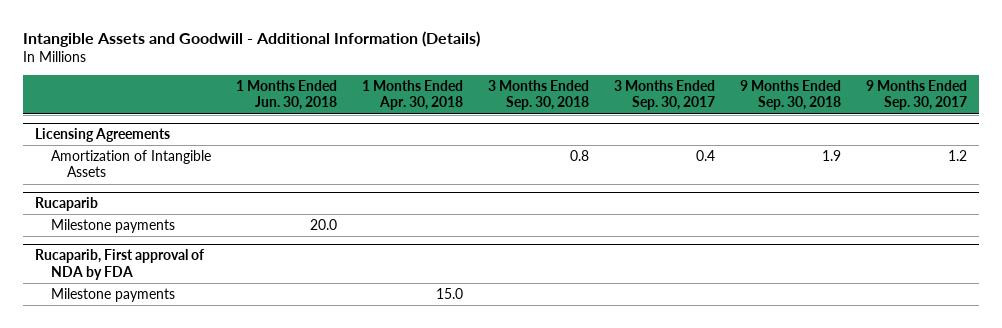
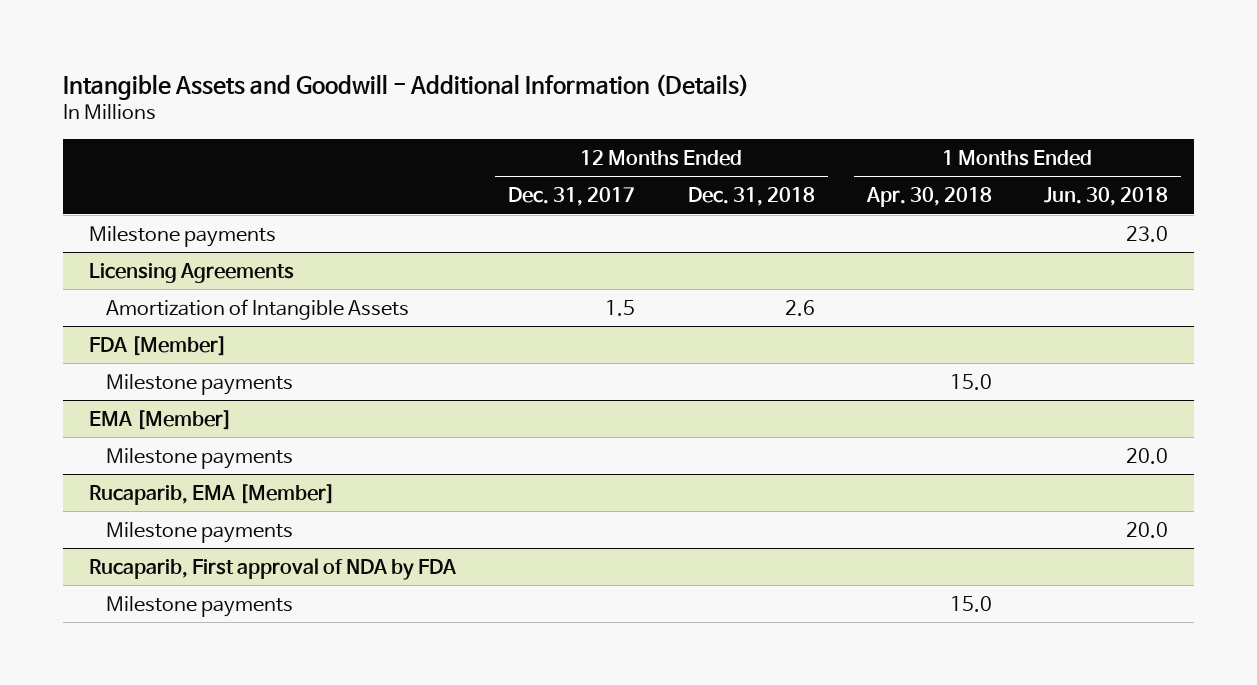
- | 1 Months Ended Jun. 30, 2018 | 1 Months Ended Apr. 30, 2018 | 3 Months Ended Sep. 30, 2018 | 3 Months Ended Sep. 30, 2017 | 9 Months Ended Sep. 30, 2018 | 9 Months Ended Sep. 30, 2017
+ | 12 Months Ended Dec. 31, 2017 | 12 Months Ended Dec. 31, 2018 | 1 Months Ended Apr. 30, 2018 | 1 Months Ended Jun. 30, 2018
+ Milestone payments | | | | 23.0
- Rucaparib
+ FDA [Member]
+ Milestone payments | | | 15.0 |
+ EMA [Member]
+ Milestone payments | | | | 20.0
+ Rucaparib, EMA [Member]

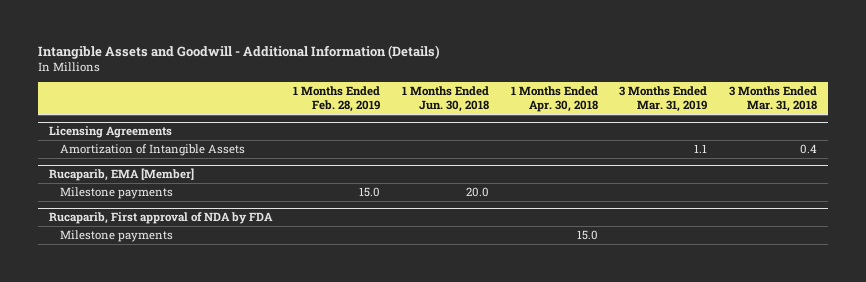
- | 12 Months Ended Dec. 31, 2017 | 12 Months Ended Dec. 31, 2018 | 1 Months Ended Apr. 30, 2018 | 1 Months Ended Jun. 30, 2018
+ | 1 Months Ended Feb. 28, 2019 | 1 Months Ended Jun. 30, 2018 | 1 Months Ended Apr. 30, 2018 | 3 Months Ended Mar. 31, 2019 | 3 Months Ended Mar. 31, 2018
- Milestone payments | | | | 23.0
- FDA [Member]
- Milestone payments | | | 15.0 |
- EMA [Member]
- Milestone payments | | | | 20.0

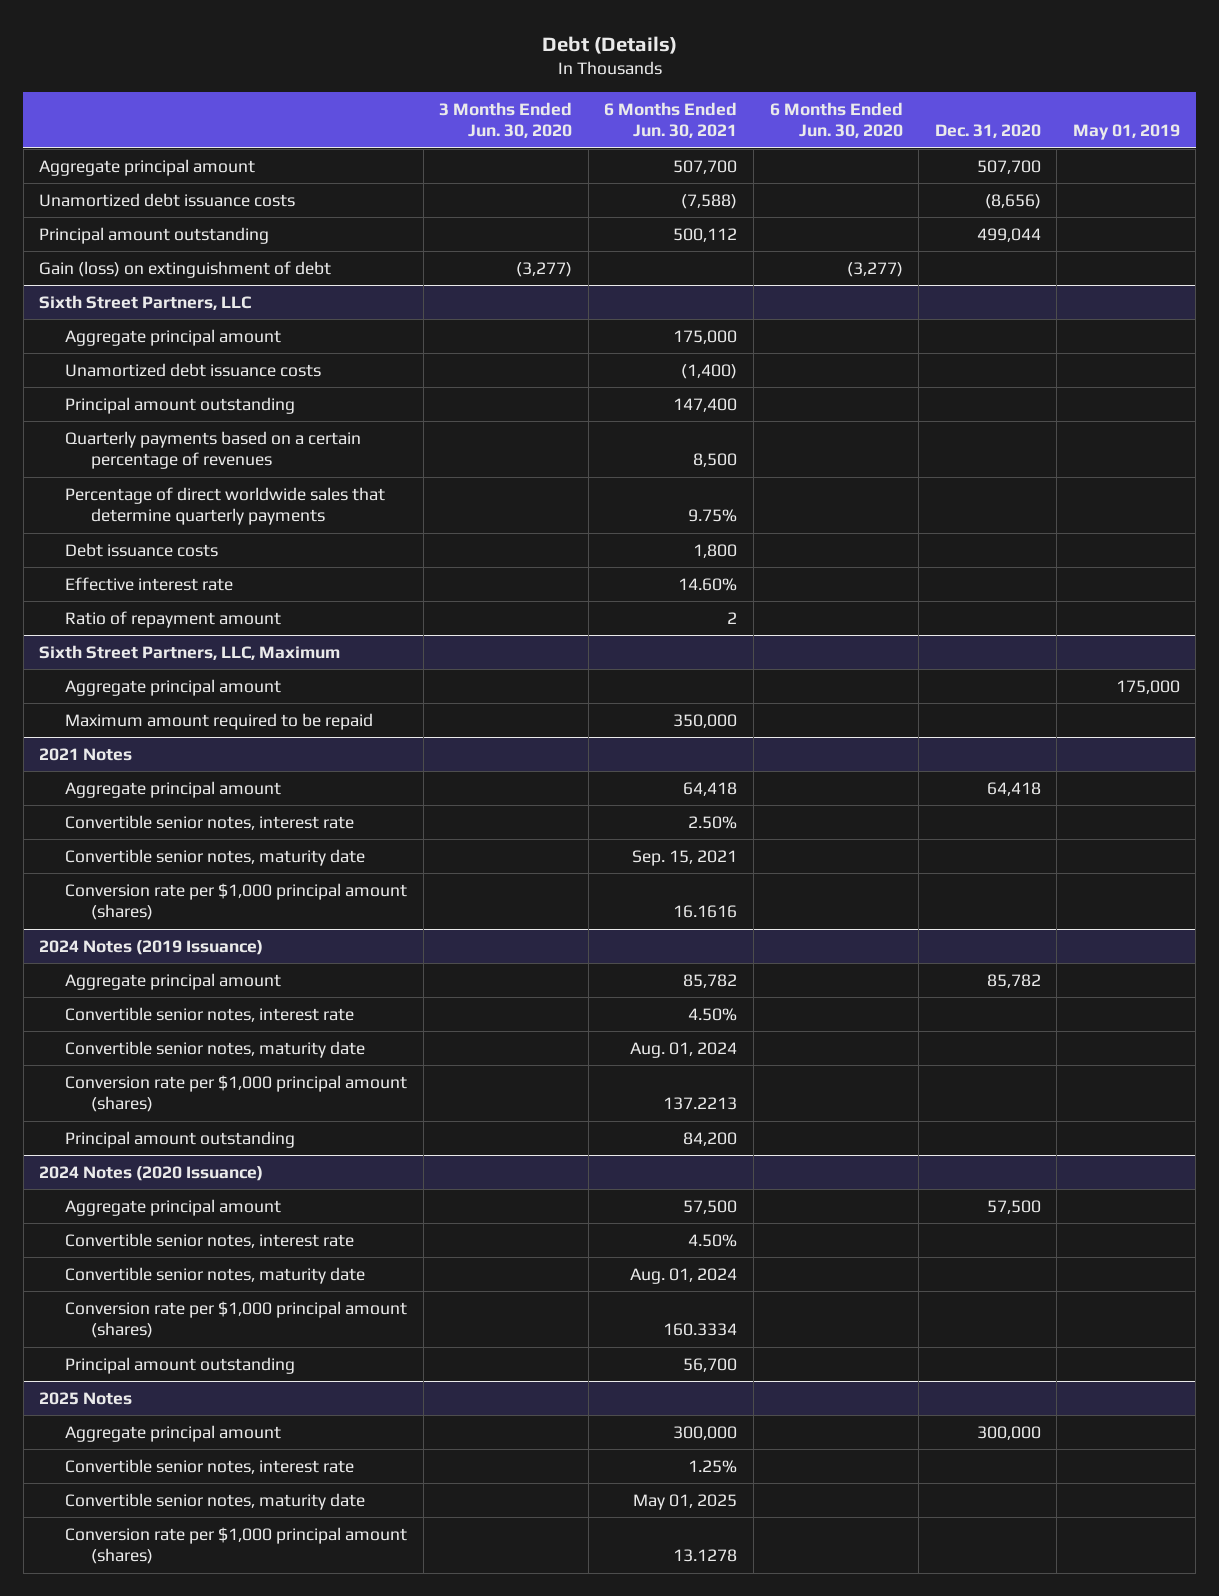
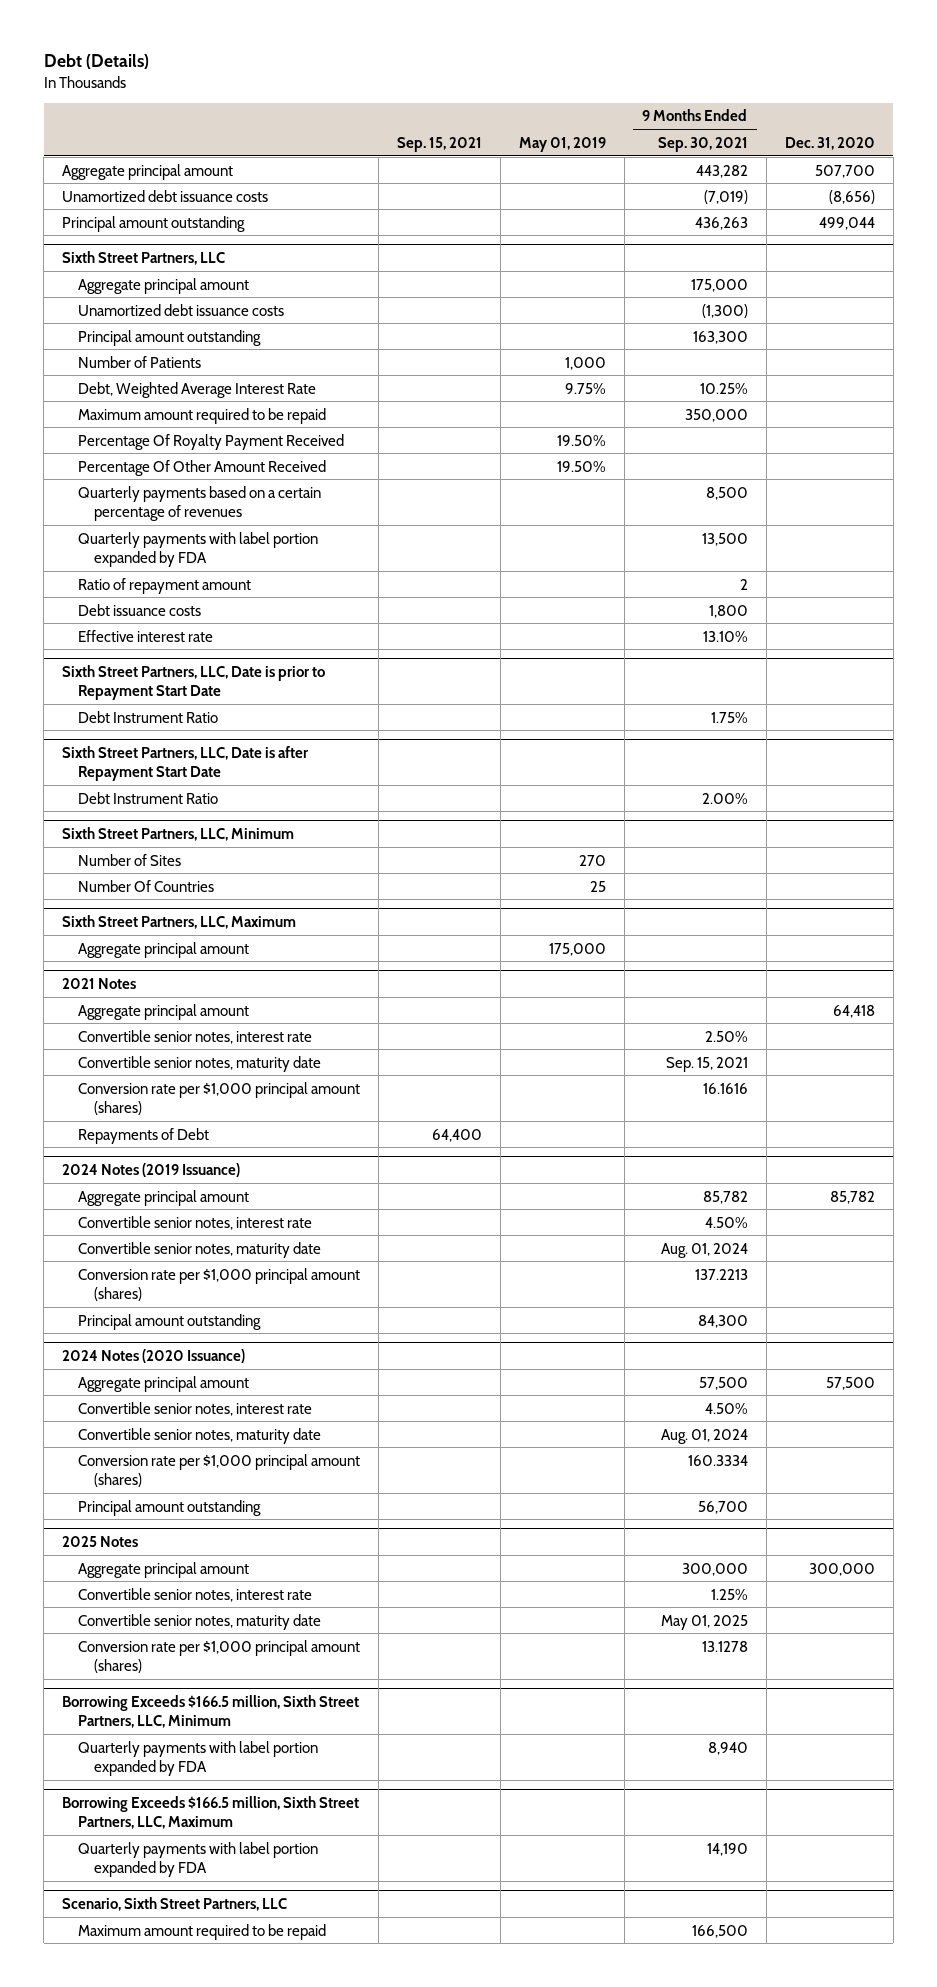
- | 3 Months Ended Jun. 30, 2020 | 6 Months Ended Jun. 30, 2021 | 6 Months Ended Jun. 30, 2020 | Dec. 31, 2020 | May 01, 2019
+ | Sep. 15, 2021 | May 01, 2019 | 9 Months Ended Sep. 30, 2021 | Dec. 31, 2020
- Gain (loss) on extinguishment of debt | (3,277) | | (3,277) | |
@ Sixth Street Partners, LLC
+ Number of Patients | | 1,000 | |
+ Debt, Weighted Average Interest Rate | | 9.75% | 10.25% |
+ Maximum amount required to be repaid | | | 350,000 |
+ Percentage Of Royalty Payment Received | | 19.50% | |
+ Percentage Of Other Amount Received | | 19.50% | |
- Percentage of direct worldwide sales that determine quarterly payments | | 9.75% | | |
+ Quarterly payments with label portion expanded by FDA | | | 13,500 |
moved up: Ratio of repayment amount | | | 2 |
+ Sixth Street Partners, LLC, Date is prior to Repayment Start Date
+ Debt Instrument Ratio | | | 1.75% |
+ Sixth Street Partners, LLC, Date is after Repayment Start Date
+ Debt Instrument Ratio | | | 2.00% |
+ Sixth Street Partners, LLC, Minimum
+ Number of Sites | | 270 | |
+ Number Of Countries | | 25 | |
@ Sixth Street Partners, LLC, Maximum
- Maximum amount required to be repaid | | 350,000 | | |
@ 2021 Notes
+ Repayments of Debt | 64,400 | | |
+ Borrowing Exceeds $166.5 million, Sixth Street Partners, LLC, Minimum
+ Quarterly payments with label portion expanded by FDA | | | 8,940 |
+ Borrowing Exceeds $166.5 million, Sixth Street Partners, LLC, Maximum
+ Quarterly payments with label portion expanded by FDA | | | 14,190 |
+ Scenario, Sixth Street Partners, LLC
+ Maximum amount required to be repaid | | | 166,500 |

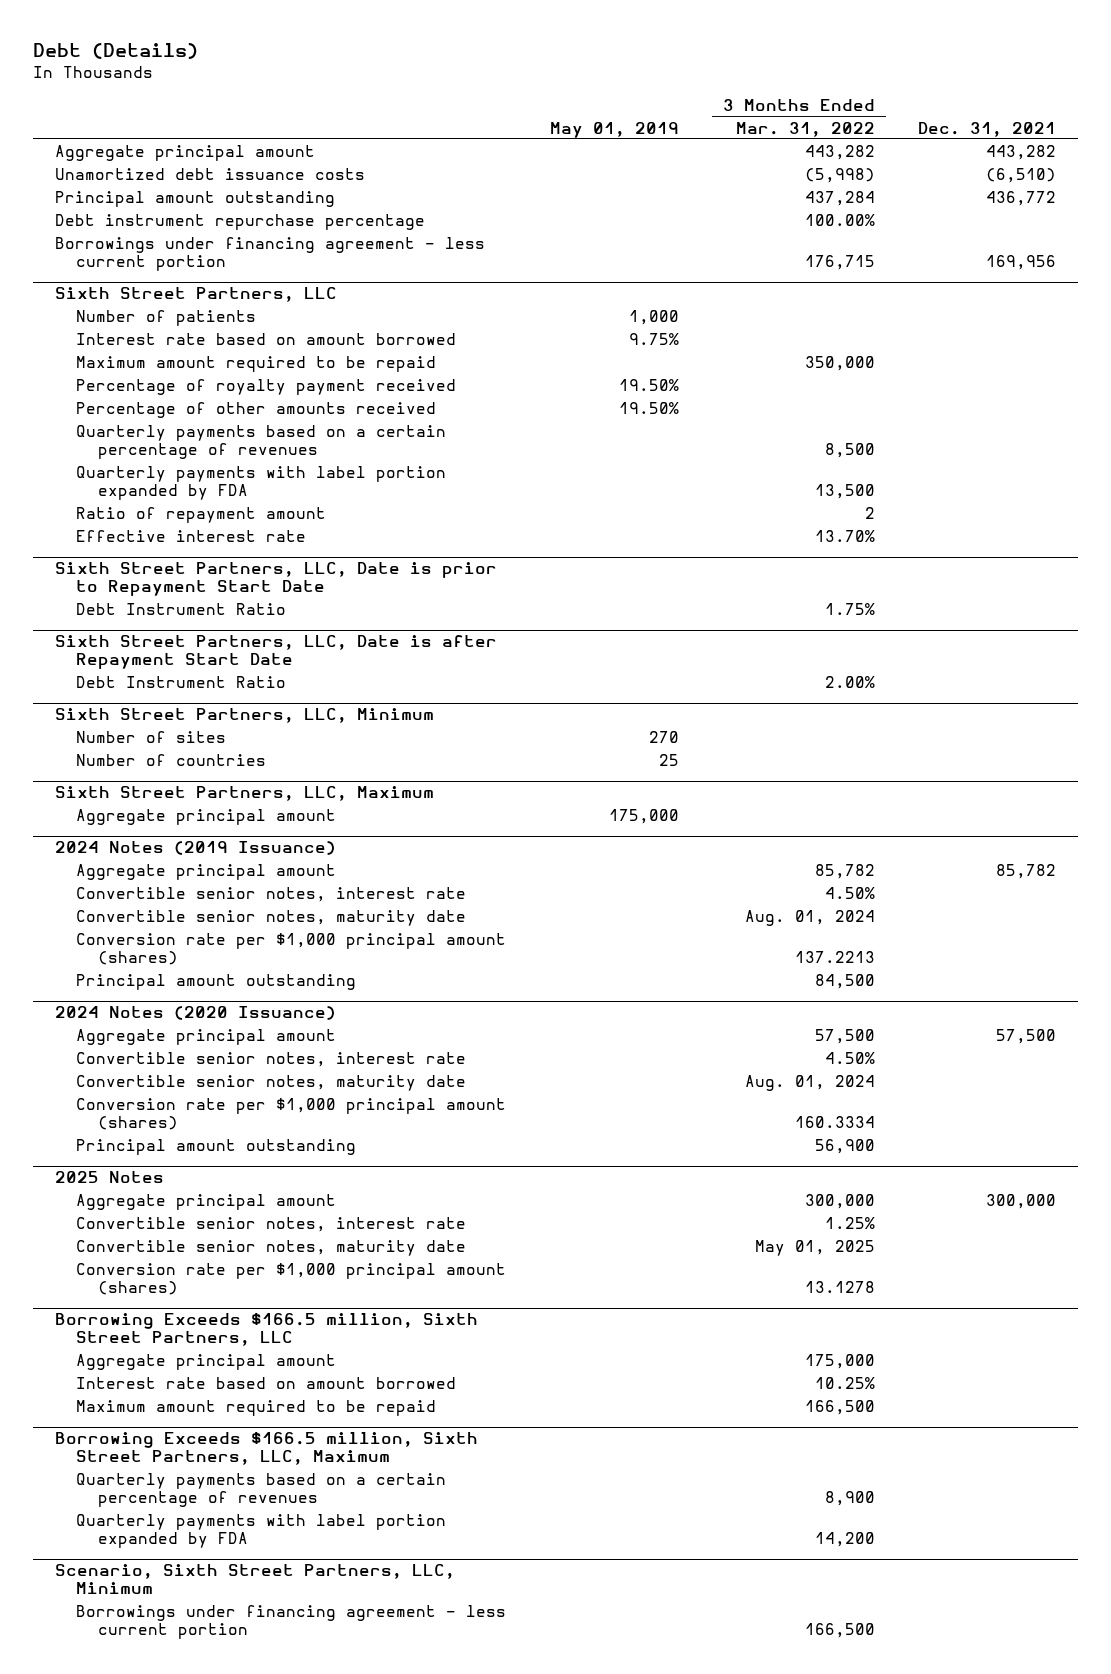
- | Sep. 15, 2021 | May 01, 2019 | 9 Months Ended Sep. 30, 2021 | Dec. 31, 2020
+ | May 01, 2019 | 3 Months Ended Mar. 31, 2022 | Dec. 31, 2021
+ Debt instrument repurchase percentage | | 100.00% |
+ Borrowings under financing agreement - less current portion | | 176,715 | 169,956
@ Sixth Street Partners, LLC
- Aggregate principal amount | | | 175,000 |
- Unamortized debt issuance costs | | | (1,300) |
- Principal amount outstanding | | | 163,300 |
- Number of Patients | | 1,000 | |
- Debt, Weighted Average Interest Rate | | 9.75% | 10.25% |
+ Number of patients | 1,000 | |
+ Interest rate based on amount borrowed | 9.75% | |
- Percentage Of Royalty Payment Received | | 19.50% | |
- Percentage Of Other Amount Received | | 19.50% | |
+ Percentage of royalty payment received | 19.50% | |
+ Percentage of other amounts received | 19.50% | |
- Debt issuance costs | | | 1,800 |
@ Sixth Street Partners, LLC, Minimum
- Number of Sites | | 270 | |
- Number Of Countries | | 25 | |
+ Number of sites | 270 | |
+ Number of countries | 25 | |
- 2021 Notes
- Aggregate principal amount | | | | 64,418
- Convertible senior notes, interest rate | | | 2.50% |
- Convertible senior notes, maturity date | | | Sep. 15, 2021 |
- Conversion rate per $1,000 principal amount (shares) | | | 16.1616 |
- Repayments of Debt | 64,400 | | |
- Borrowing Exceeds $166.5 million, Sixth Street Partners, LLC, Minimum
- Quarterly payments with label portion expanded by FDA | | | 8,940 |
+ Borrowing Exceeds $166.5 million, Sixth Street Partners, LLC
+ Aggregate principal amount | | 175,000 |
+ Interest rate based on amount borrowed | | 10.25% |
+ Maximum amount required to be repaid | | 166,500 |
@ Borrowing Exceeds $166.5 million, Sixth Street Partners, LLC, Maximum
+ Quarterly payments based on a certain percentage of revenues | | 8,900 |
- Scenario, Sixth Street Partners, LLC
- Maximum amount required to be repaid | | | 166,500 |
+ Scenario, Sixth Street Partners, LLC, Minimum
+ Borrowings under financing agreement - less current portion | | 166,500 |

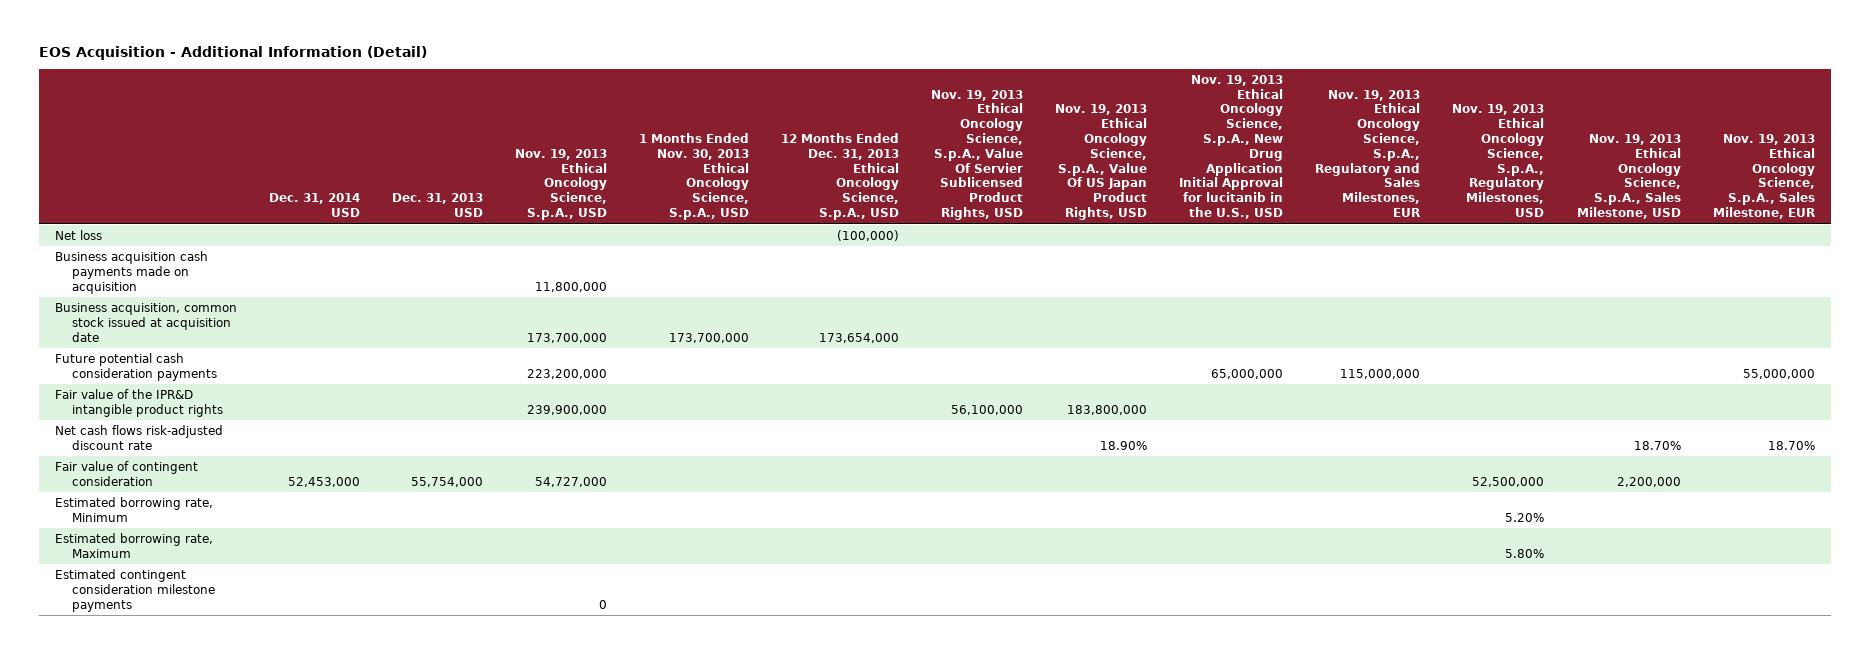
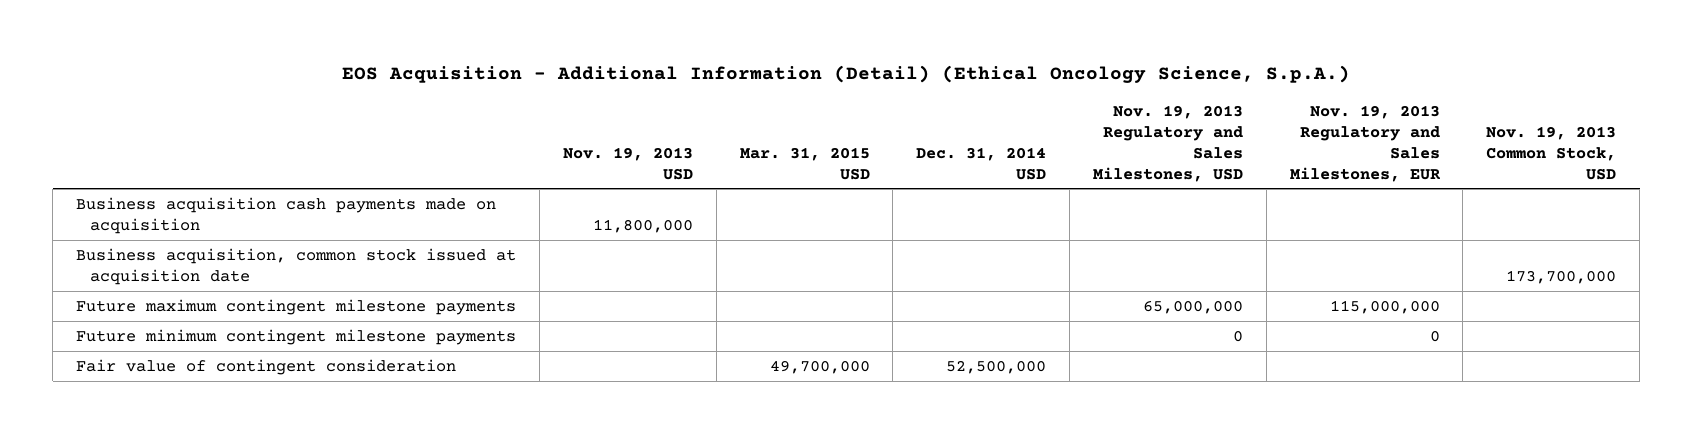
- EOS Acquisition - Additional Information (Detail)
+ EOS Acquisition - Additional Information (Detail) (Ethical Oncology Science, S.p.A.)
- | Dec. 31, 2014 USD | Dec. 31, 2013 USD | Nov. 19, 2013 Ethical Oncology Science, S.p.A., USD | 1 Months Ended Nov. 30, 2013 Ethical Oncology Science, S.p.A., USD | 12 Months Ended Dec. 31, 2013 Ethical Oncology Science, S.p.A., USD | Nov. 19, 2013 Ethical Oncology Science, S.p.A., Value Of Servier Sublicensed Product Rights, USD | Nov. 19, 2013 Ethical Oncology Science, S.p.A., Value Of US Japan Product Rights, USD | Nov. 19, 2013 Ethical Oncology Science, S.p.A., New Drug Application Initial Approval for lucitanib in the U.S., USD | Nov. 19, 2013 Ethical Oncology Science, S.p.A., Regulatory and Sales Milestones, EUR | Nov. 19, 2013 Ethical Oncology Science, S.p.A., Regulatory Milestones, USD | Nov. 19, 2013 Ethical Oncology Science, S.p.A., Sales Milestone, USD | Nov. 19, 2013 Ethical Oncology Science, S.p.A., Sales Milestone, EUR
+ | Nov. 19, 2013 USD | Mar. 31, 2015 USD | Dec. 31, 2014 USD | Nov. 19, 2013 Regulatory and Sales Milestones, USD | Nov. 19, 2013 Regulatory and Sales Milestones, EUR | Nov. 19, 2013 Common Stock, USD
- Net loss | | | | | (100,000) | | | | | | |
- Future potential cash consideration payments | | | 223,200,000 | | | | | 65,000,000 | 115,000,000 | | | 55,000,000
- Fair value of the IPR&D intangible product rights | | | 239,900,000 | | | 56,100,000 | 183,800,000 | | | | |
- Net cash flows risk-adjusted discount rate | | | | | | | 18.90% | | | | 18.70% | 18.70%
- Fair value of contingent consideration | 52,453,000 | 55,754,000 | 54,727,000 | | | | | | | 52,500,000 | 2,200,000 |
- Estimated borrowing rate, Minimum | | | | | | | | | | 5.20% | |
- Estimated borrowing rate, Maximum | | | | | | | | | | 5.80% | |
- Estimated contingent consideration milestone payments | | | 0 | | | | | | | | |
+ Future maximum contingent milestone payments | | | | 65,000,000 | 115,000,000 |
+ Future minimum contingent milestone payments | | | | 0 | 0 |
+ Fair value of contingent consideration | | 49,700,000 | 52,500,000 | | |

